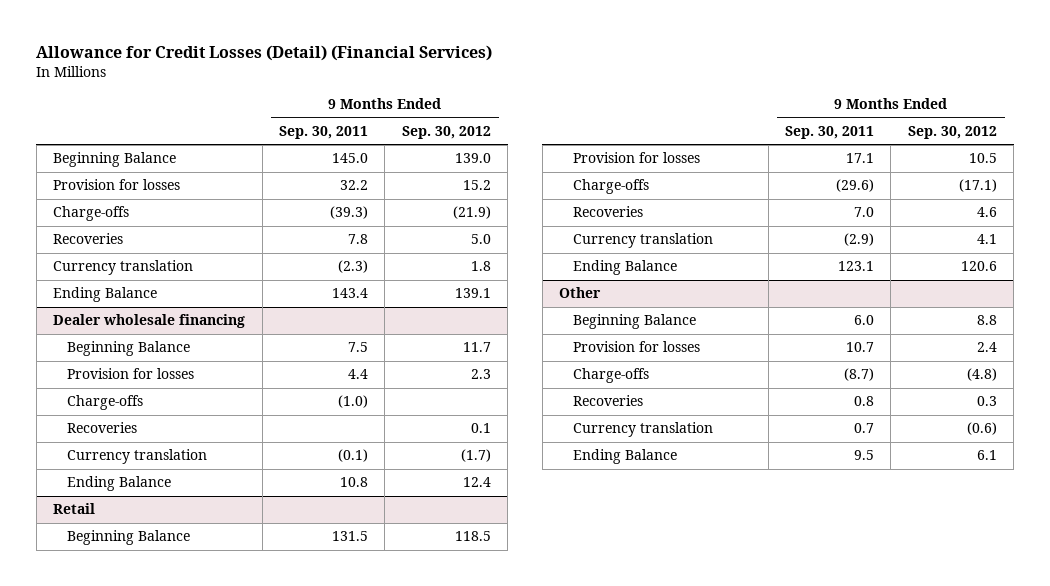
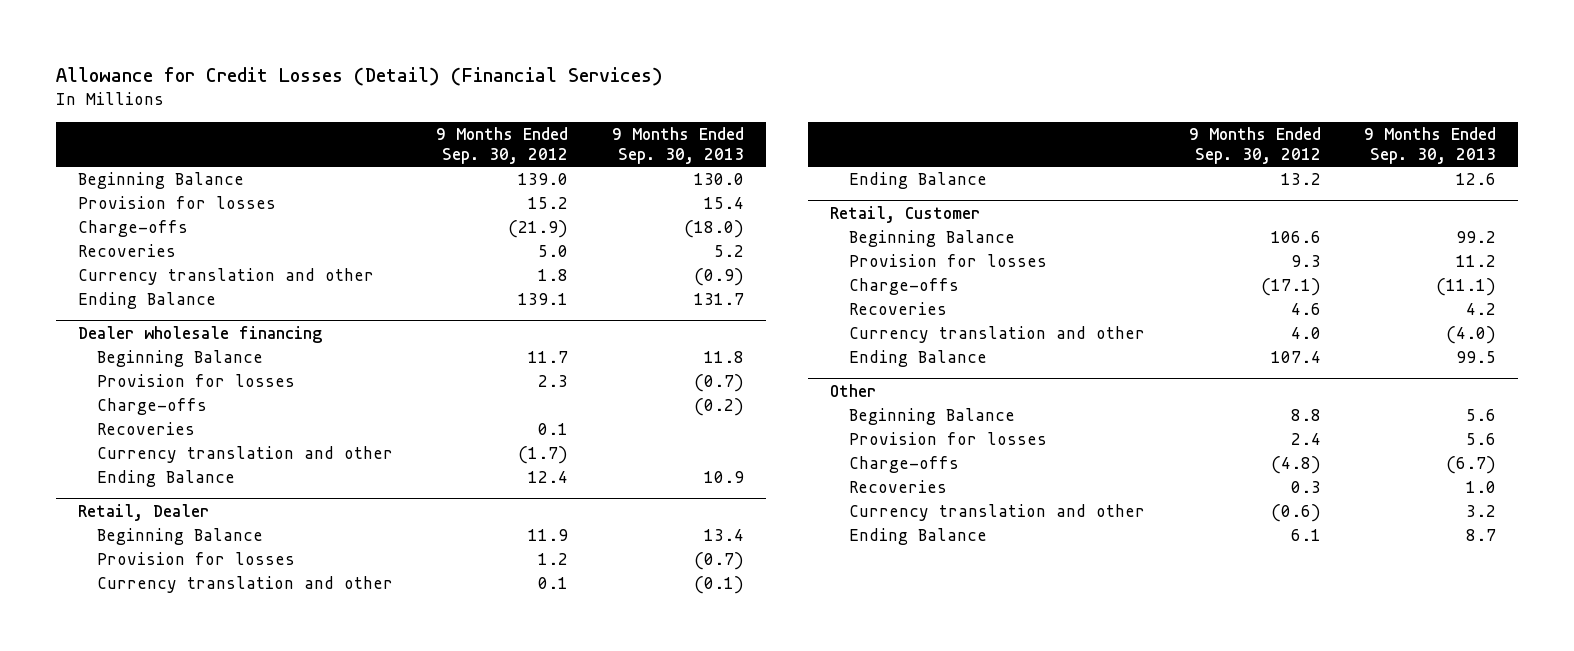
- | 9 Months Ended Sep. 30, 2011 | 9 Months Ended Sep. 30, 2012
+ | 9 Months Ended Sep. 30, 2012 | 9 Months Ended Sep. 30, 2013
- Currency translation | (2.3) | 1.8
+ Currency translation and other | 1.8 | (0.9)
@ Dealer wholesale financing
- Currency translation | (0.1) | (1.7)
+ Currency translation and other | (1.7) |
- Retail
- Beginning Balance | 131.5 | 118.5
- Provision for losses | 17.1 | 10.5
+ Retail, Dealer
+ Beginning Balance | 11.9 | 13.4
+ Provision for losses | 1.2 | (0.7)
+ Currency translation and other | 0.1 | (0.1)
+ Ending Balance | 13.2 | 12.6
+ Retail, Customer
+ Beginning Balance | 106.6 | 99.2
+ Provision for losses | 9.3 | 11.2
- Currency translation | (2.9) | 4.1
- Ending Balance | 123.1 | 120.6
+ Currency translation and other | 4.0 | (4.0)
+ Ending Balance | 107.4 | 99.5
@ Other
- Currency translation | 0.7 | (0.6)
+ Currency translation and other | (0.6) | 3.2

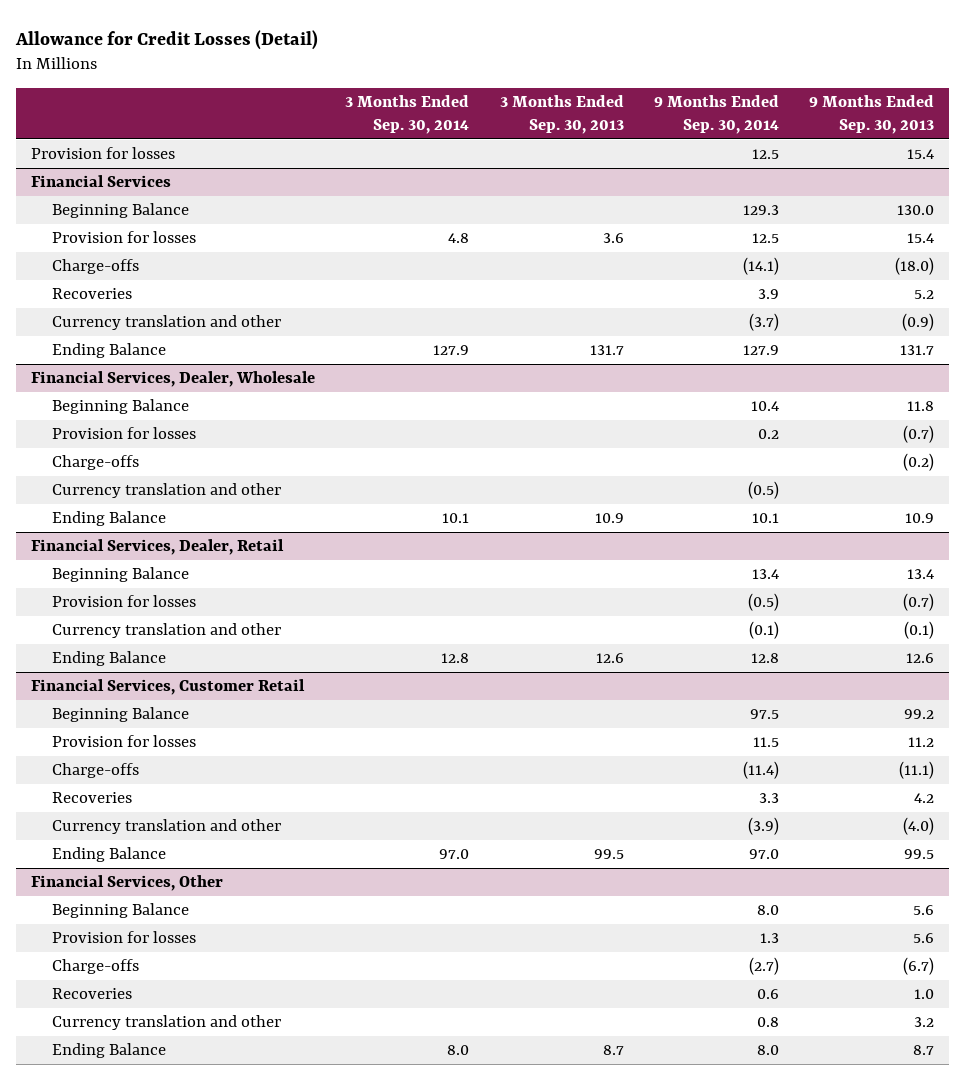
- Allowance for Credit Losses (Detail) (Financial Services)
+ Allowance for Credit Losses (Detail)
- | 9 Months Ended Sep. 30, 2012 | 9 Months Ended Sep. 30, 2013
+ | 3 Months Ended Sep. 30, 2014 | 3 Months Ended Sep. 30, 2013 | 9 Months Ended Sep. 30, 2014 | 9 Months Ended Sep. 30, 2013
+ Provision for losses | | | 12.5 | 15.4
+ Financial Services
- Dealer wholesale financing
+ Financial Services, Dealer, Wholesale
- Recoveries | 0.1 |
- Retail, Dealer
+ Financial Services, Dealer, Retail
- Retail, Customer
+ Financial Services, Customer Retail
- Other
+ Financial Services, Other

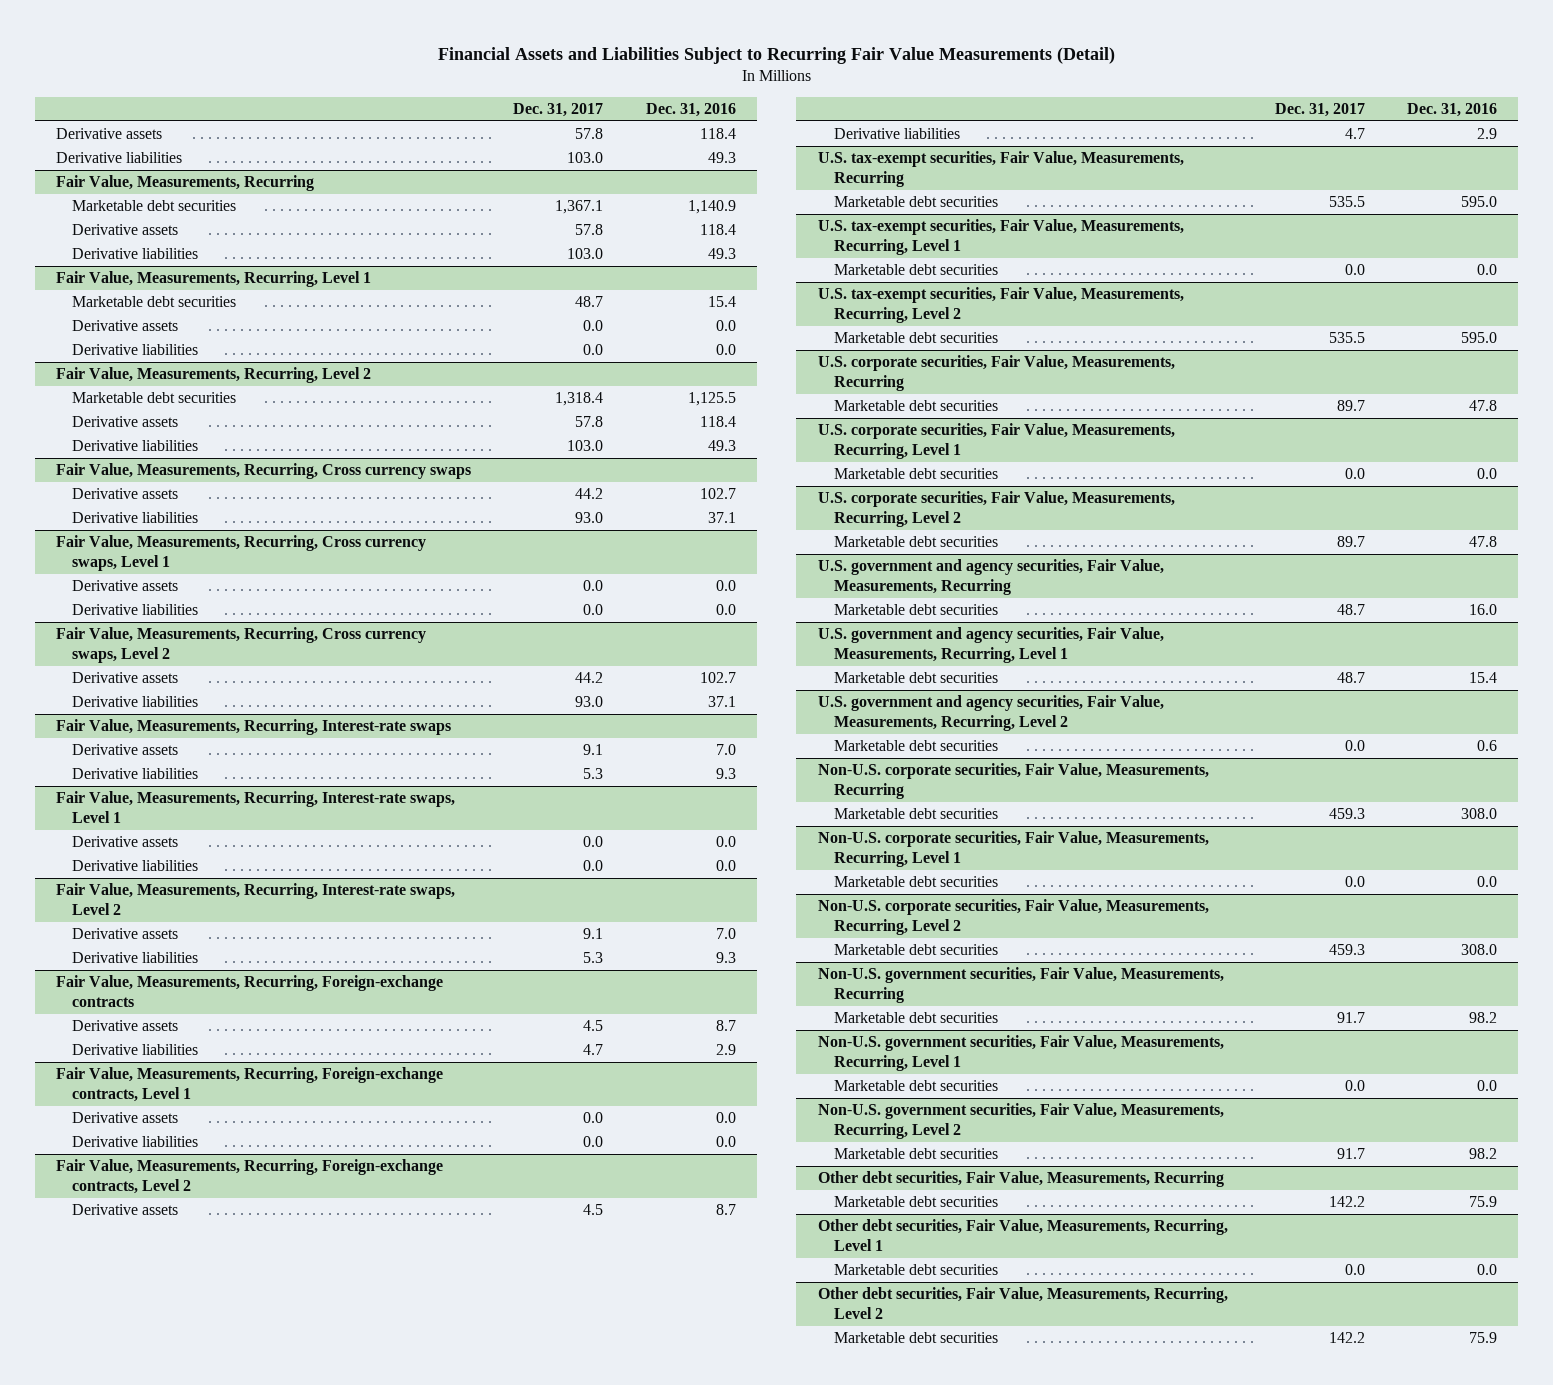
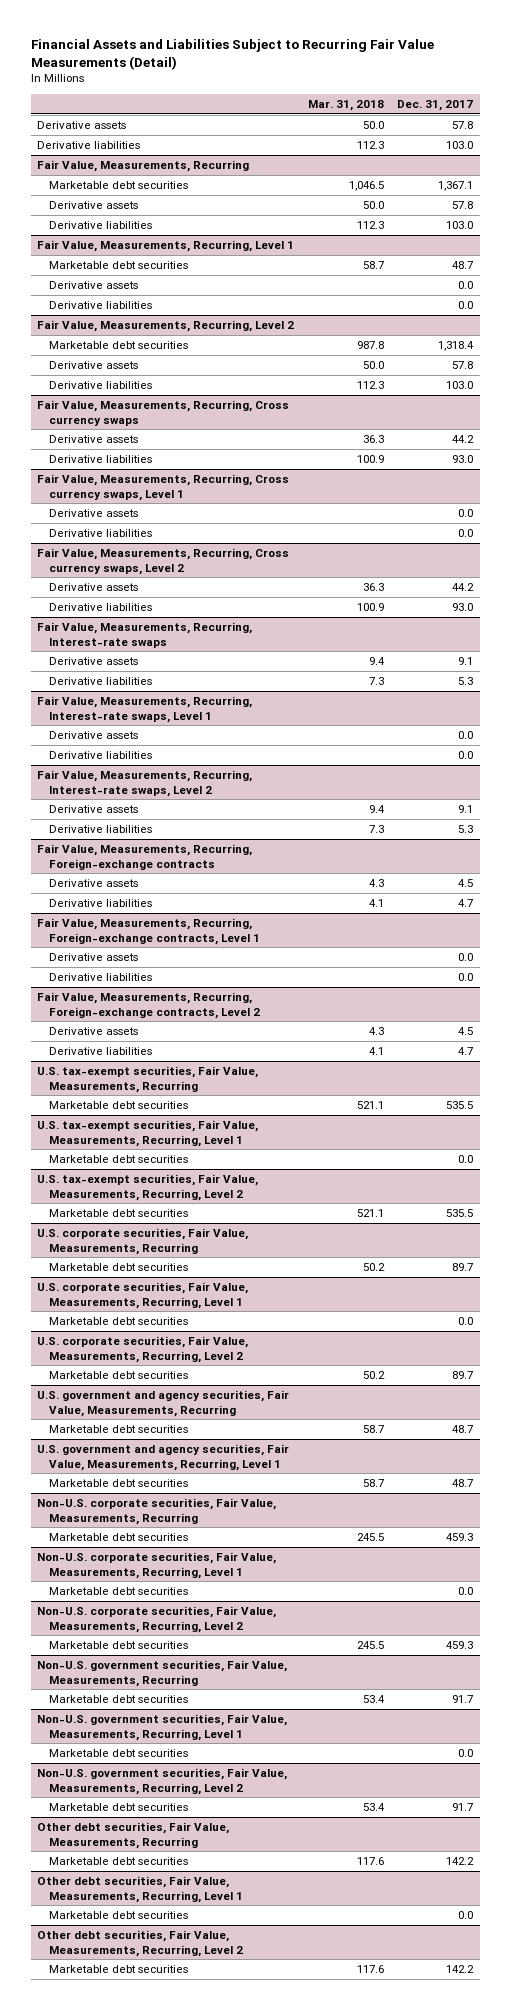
- | Dec. 31, 2017 | Dec. 31, 2016
+ | Mar. 31, 2018 | Dec. 31, 2017
- U.S. government and agency securities, Fair Value, Measurements, Recurring, Level 2
- Marketable debt securities | 0.0 | 0.6

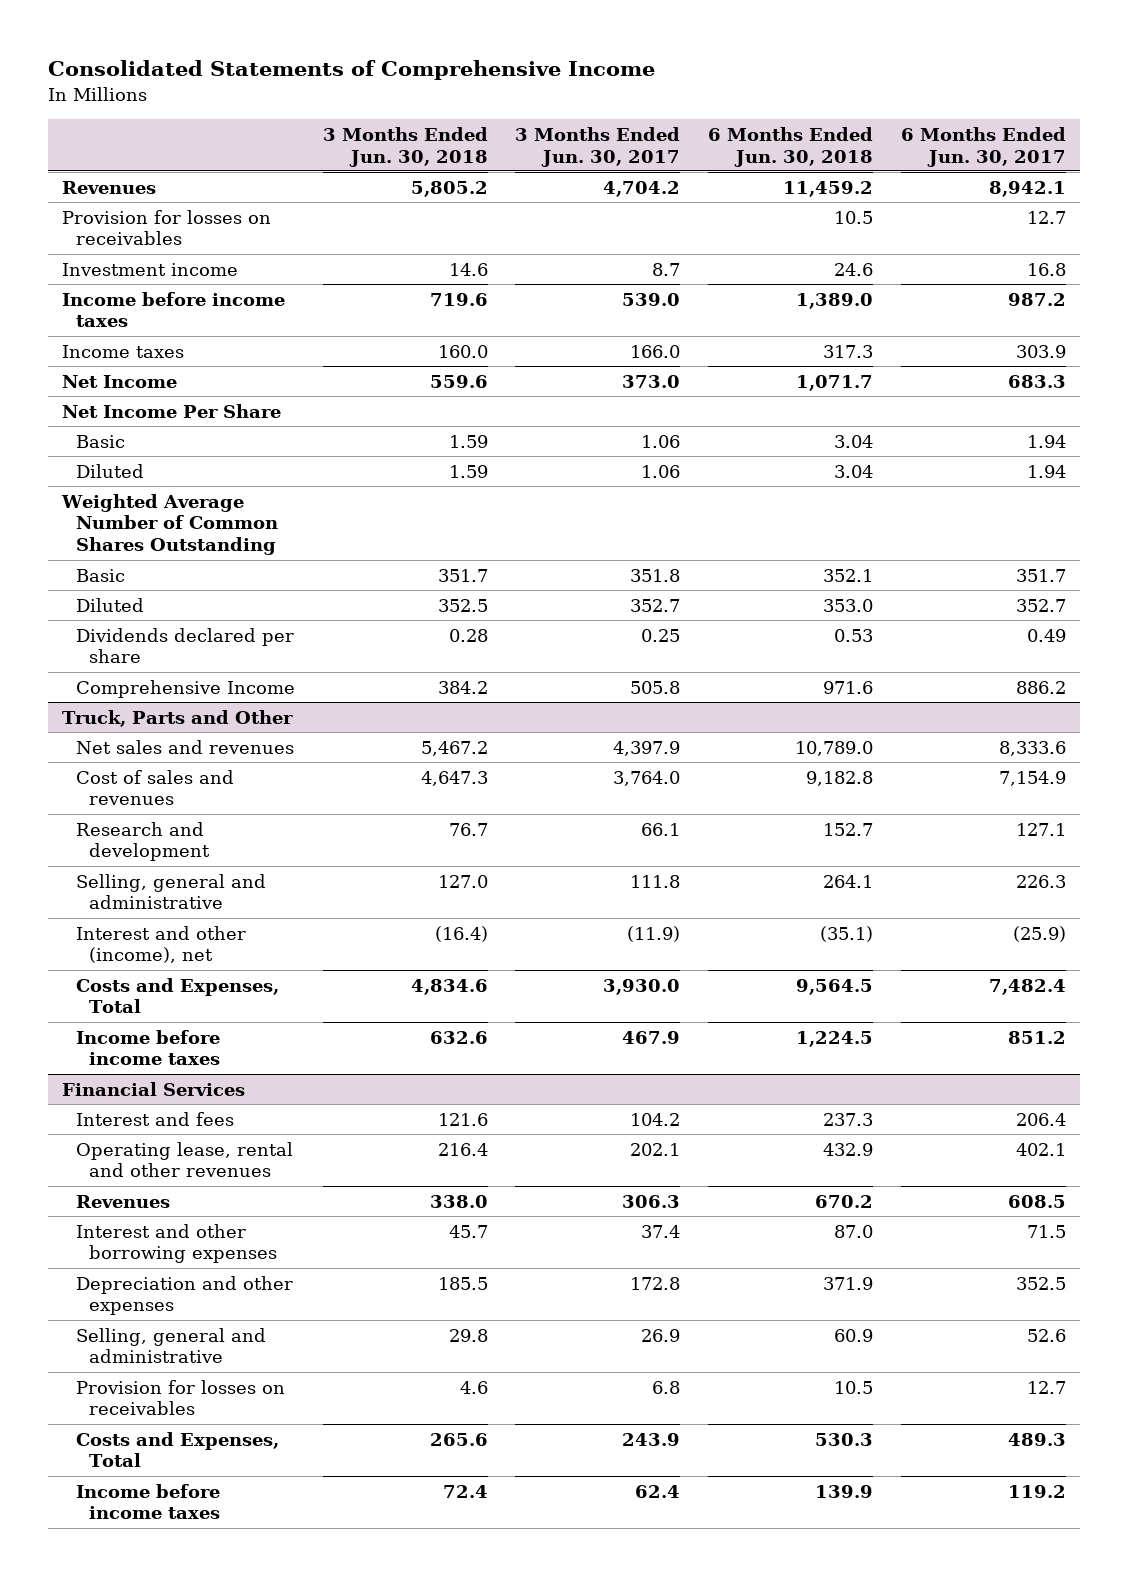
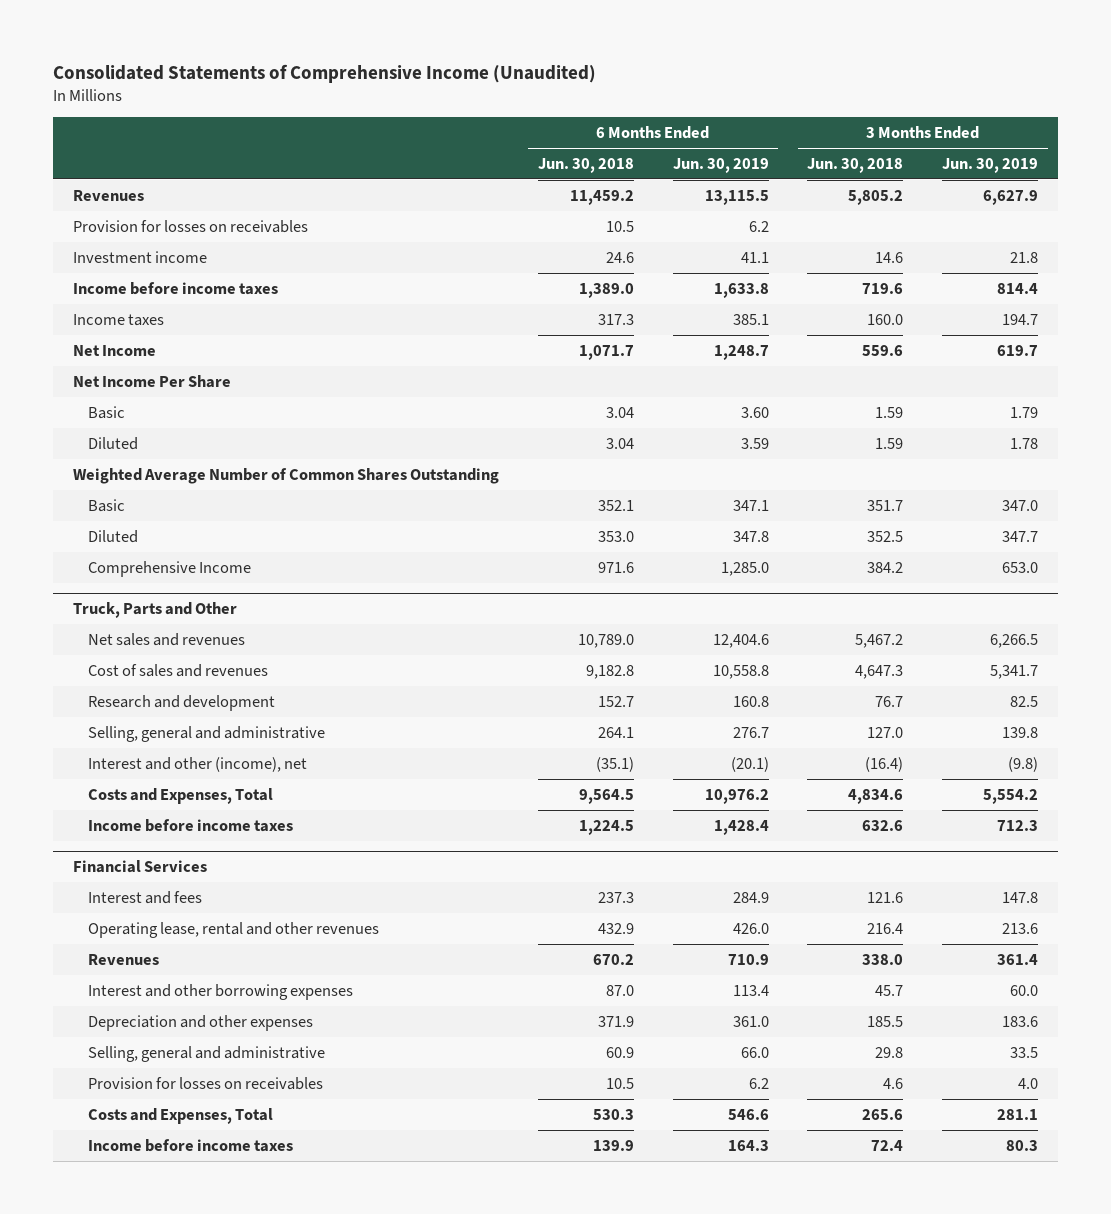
- Consolidated Statements of Comprehensive Income
+ Consolidated Statements of Comprehensive Income (Unaudited)
- | 3 Months Ended Jun. 30, 2018 | 3 Months Ended Jun. 30, 2017 | 6 Months Ended Jun. 30, 2018 | 6 Months Ended Jun. 30, 2017
+ | 6 Months Ended Jun. 30, 2018 | 6 Months Ended Jun. 30, 2019 | 3 Months Ended Jun. 30, 2018 | 3 Months Ended Jun. 30, 2019
- Dividends declared per share | 0.28 | 0.25 | 0.53 | 0.49

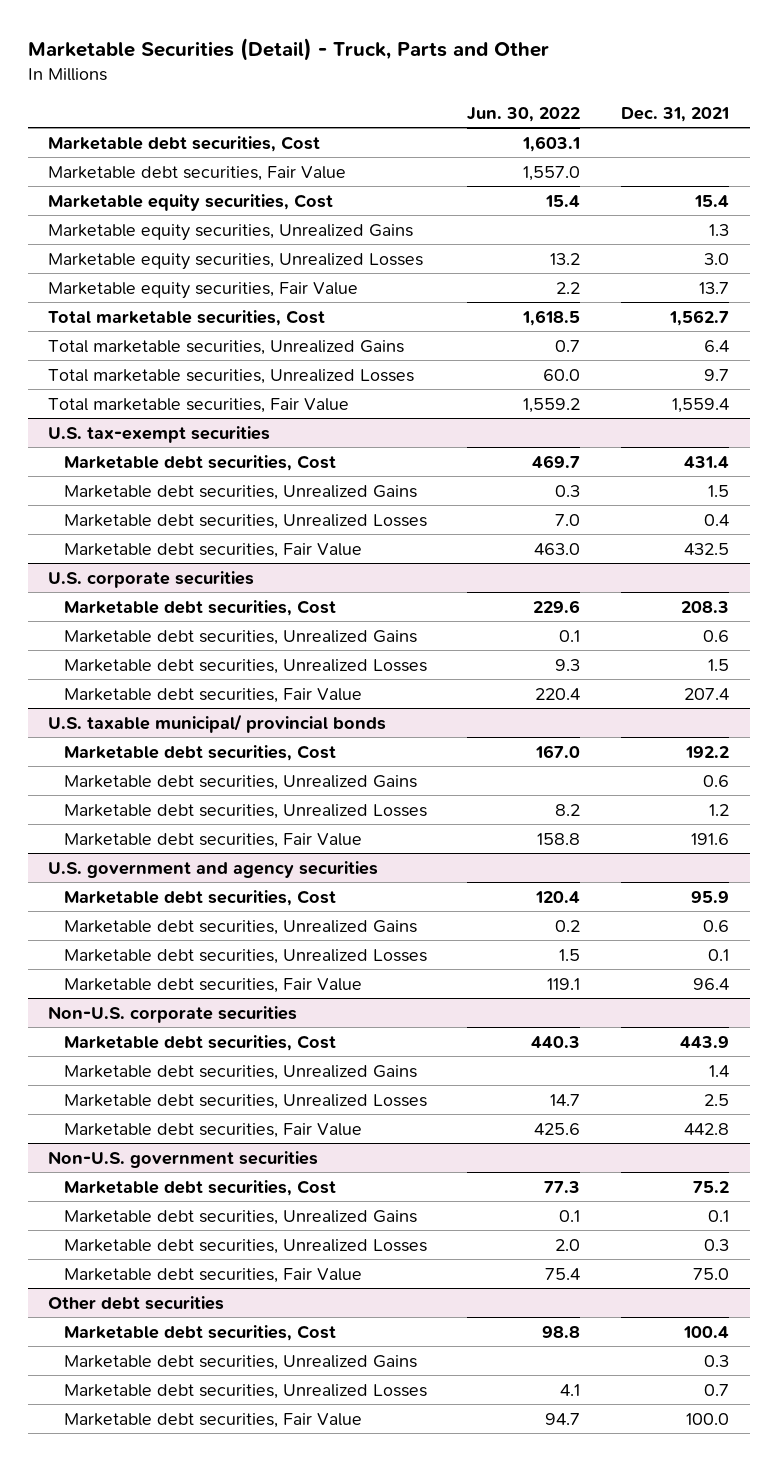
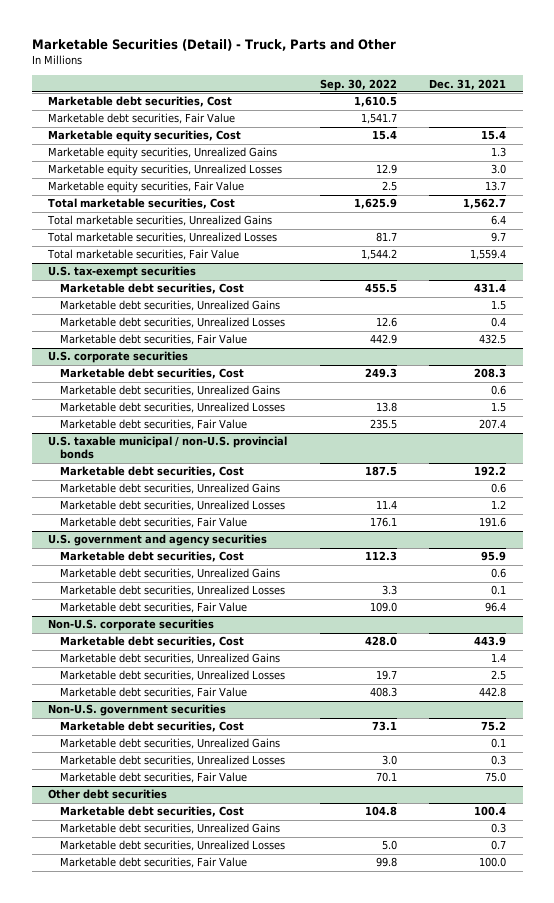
- | Jun. 30, 2022 | Dec. 31, 2021
+ | Sep. 30, 2022 | Dec. 31, 2021
- U.S. taxable municipal/ provincial bonds
+ U.S. taxable municipal / non-U.S. provincial bonds

